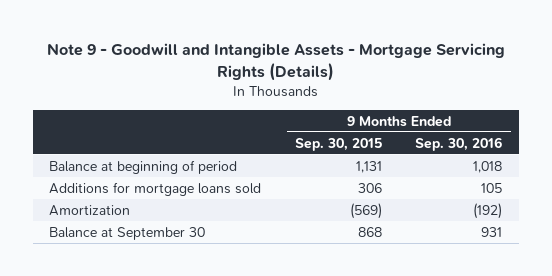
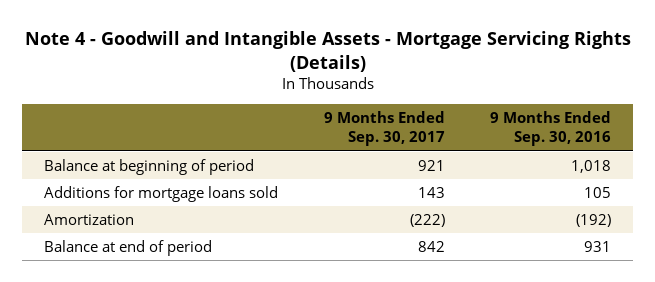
- Note 9 - Goodwill and Intangible Assets - Mortgage Servicing Rights (Details)
+ Note 4 - Goodwill and Intangible Assets - Mortgage Servicing Rights (Details)
- | 9 Months Ended Sep. 30, 2015 | 9 Months Ended Sep. 30, 2016
+ | 9 Months Ended Sep. 30, 2017 | 9 Months Ended Sep. 30, 2016
- Balance at September 30 | 868 | 931
+ Balance at end of period | 842 | 931

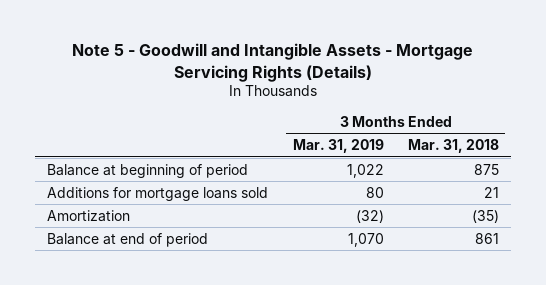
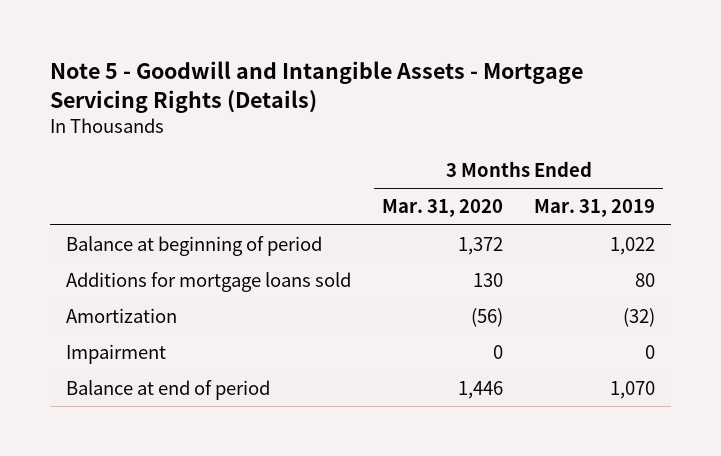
- | 3 Months Ended Mar. 31, 2019 | 3 Months Ended Mar. 31, 2018
+ | 3 Months Ended Mar. 31, 2020 | 3 Months Ended Mar. 31, 2019
+ Impairment | 0 | 0

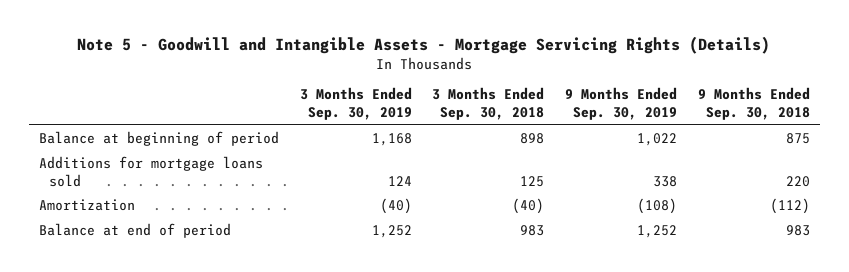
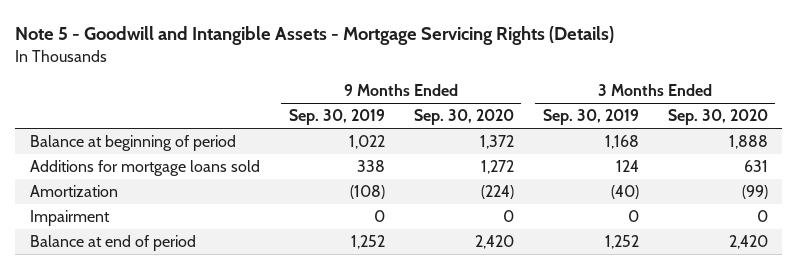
- | 3 Months Ended Sep. 30, 2019 | 3 Months Ended Sep. 30, 2018 | 9 Months Ended Sep. 30, 2019 | 9 Months Ended Sep. 30, 2018
+ | 9 Months Ended Sep. 30, 2019 | 9 Months Ended Sep. 30, 2020 | 3 Months Ended Sep. 30, 2019 | 3 Months Ended Sep. 30, 2020
+ Impairment | 0 | 0 | 0 | 0

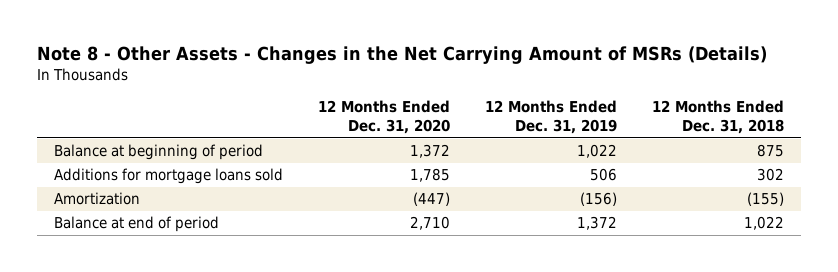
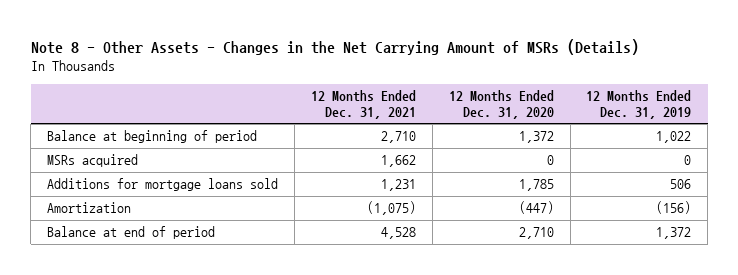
- | 12 Months Ended Dec. 31, 2020 | 12 Months Ended Dec. 31, 2019 | 12 Months Ended Dec. 31, 2018
+ | 12 Months Ended Dec. 31, 2021 | 12 Months Ended Dec. 31, 2020 | 12 Months Ended Dec. 31, 2019
+ MSRs acquired | 1,662 | 0 | 0

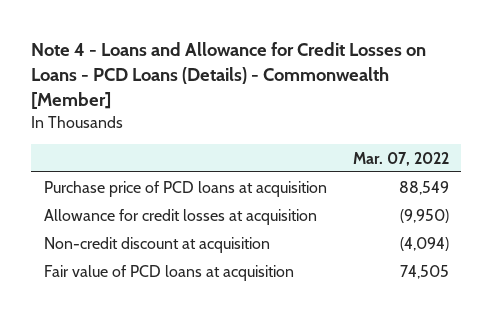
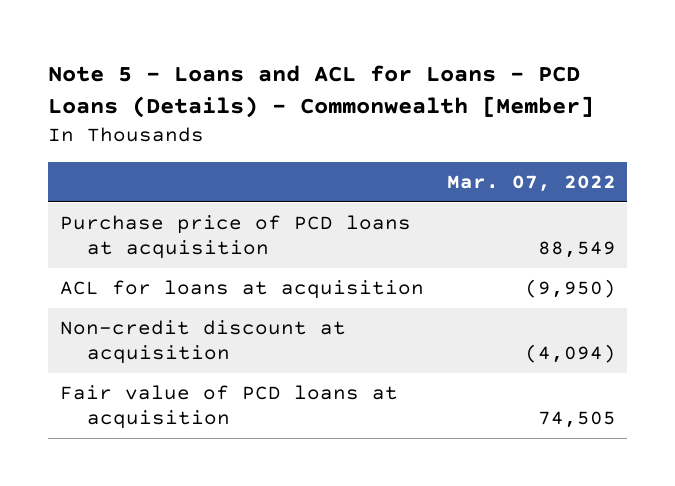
- Note 4 - Loans and Allowance for Credit Losses on Loans - PCD Loans (Details) - Commonwealth [Member]
+ Note 5 - Loans and ACL for Loans - PCD Loans (Details) - Commonwealth [Member]
- Allowance for credit losses at acquisition | (9,950)
+ ACL for loans at acquisition | (9,950)

